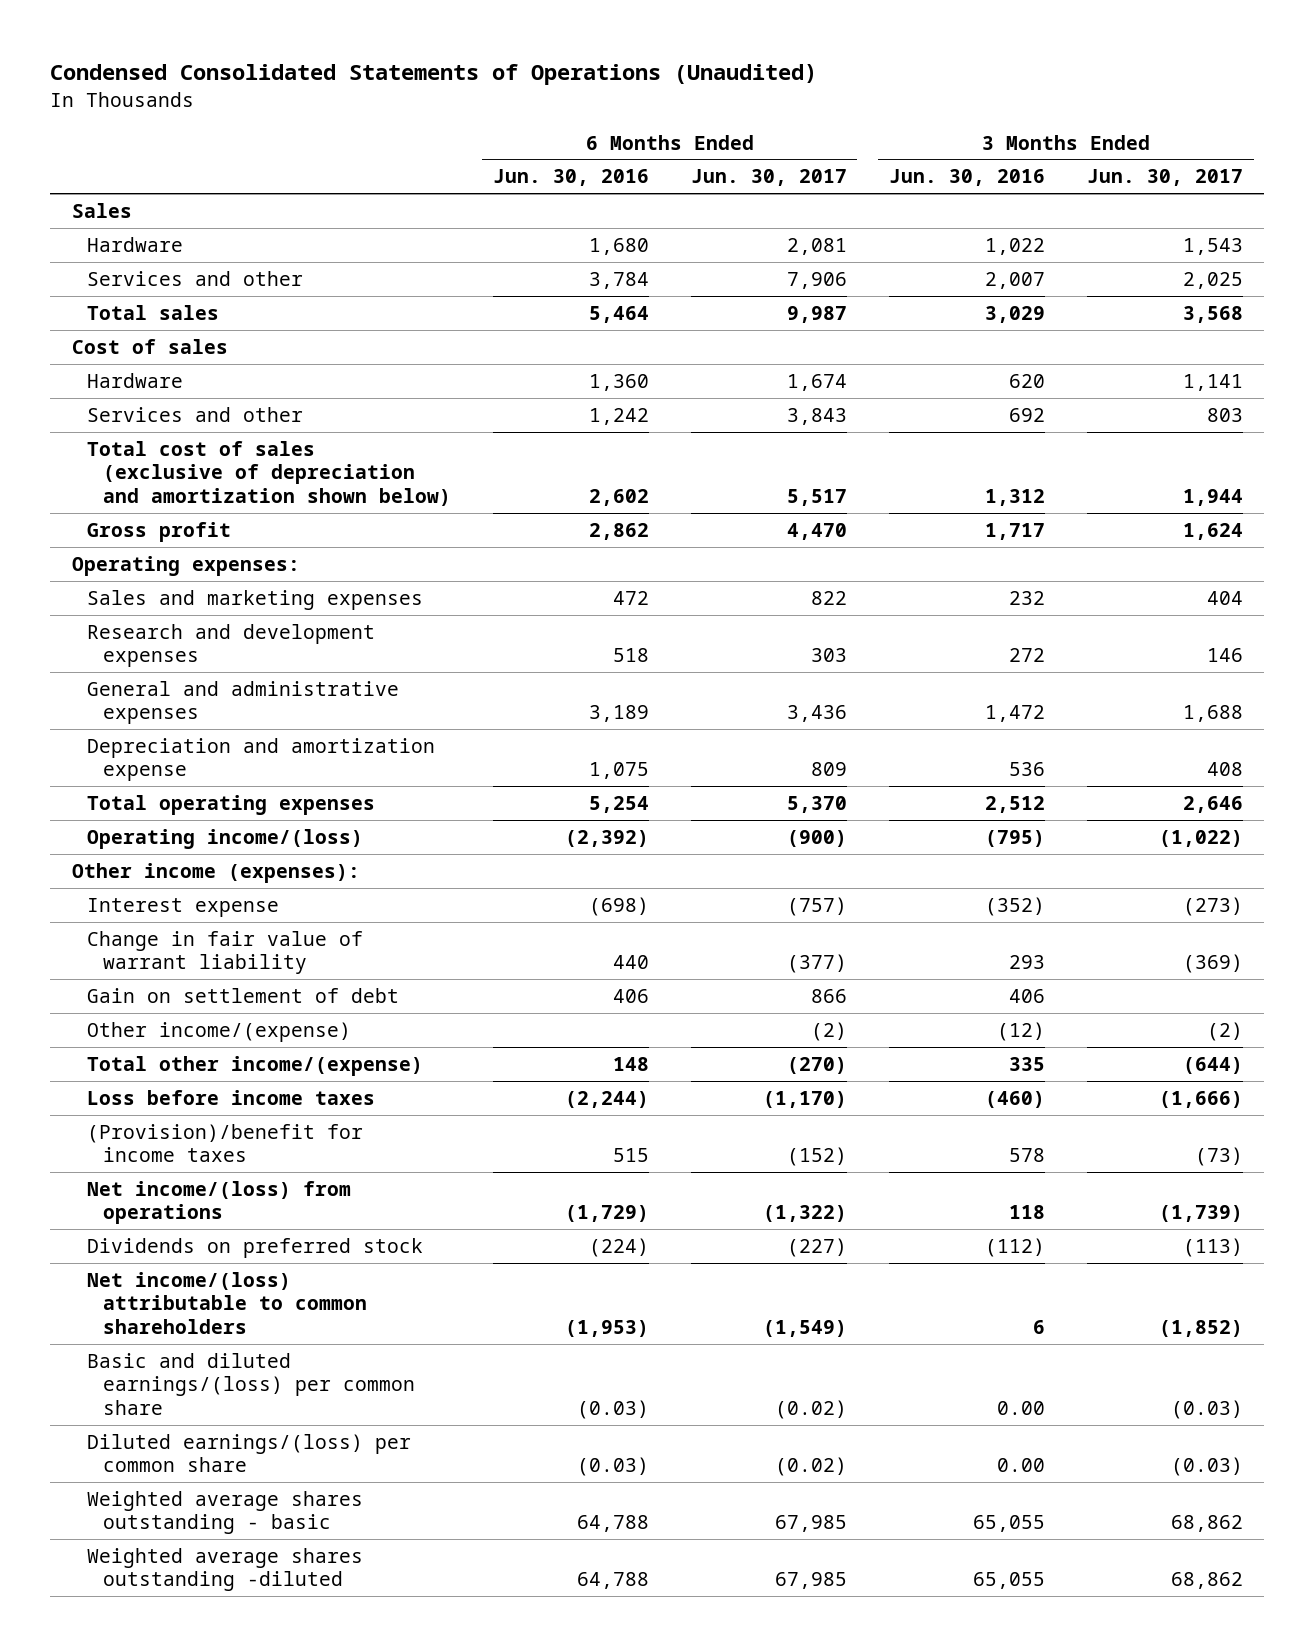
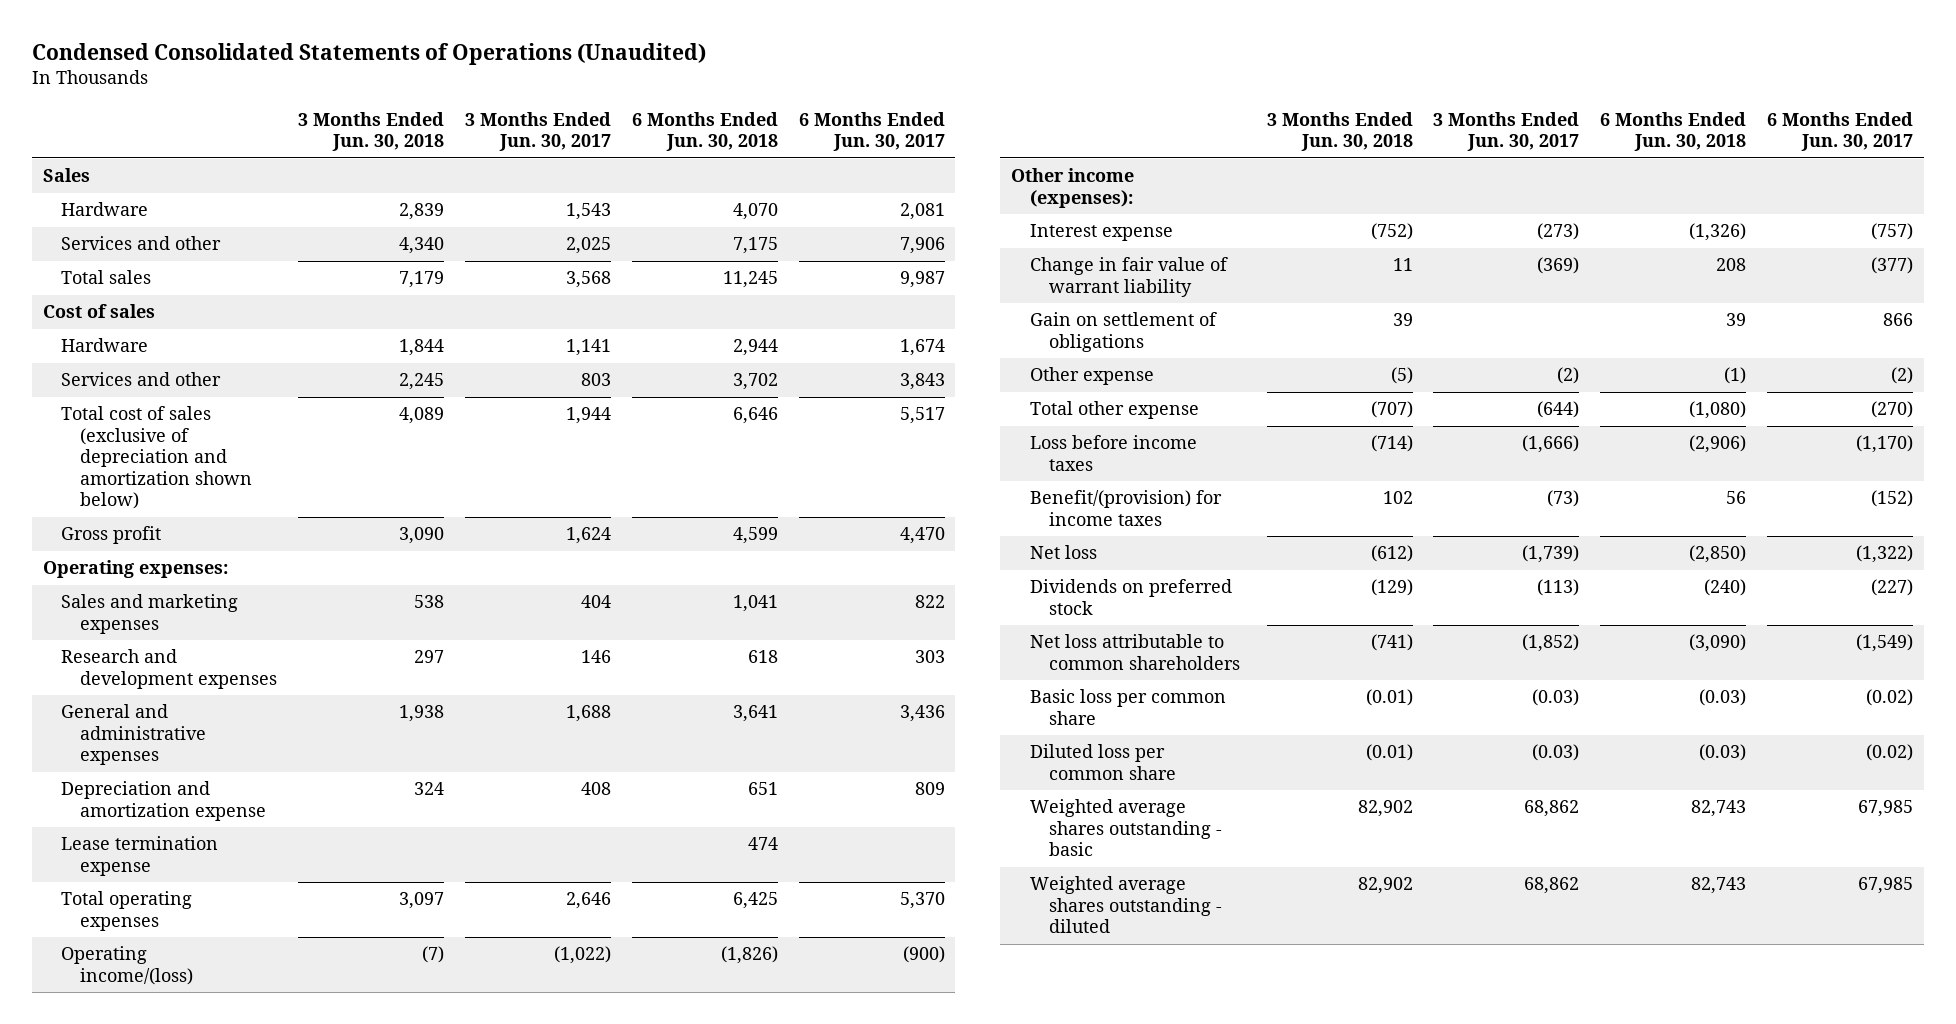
- | 6 Months Ended Jun. 30, 2016 | 6 Months Ended Jun. 30, 2017 | 3 Months Ended Jun. 30, 2016 | 3 Months Ended Jun. 30, 2017
+ | 3 Months Ended Jun. 30, 2018 | 3 Months Ended Jun. 30, 2017 | 6 Months Ended Jun. 30, 2018 | 6 Months Ended Jun. 30, 2017
+ Lease termination expense | | | 474 |
- Gain on settlement of debt | 406 | 866 | 406 |
- Other income/(expense) | | (2) | (12) | (2)
- Total other income/(expense) | 148 | (270) | 335 | (644)
+ Gain on settlement of obligations | 39 | | 39 | 866
+ Other expense | (5) | (2) | (1) | (2)
+ Total other expense | (707) | (644) | (1,080) | (270)
- (Provision)/benefit for income taxes | 515 | (152) | 578 | (73)
- Net income/(loss) from operations | (1,729) | (1,322) | 118 | (1,739)
+ Benefit/(provision) for income taxes | 102 | (73) | 56 | (152)
+ Net loss | (612) | (1,739) | (2,850) | (1,322)
- Net income/(loss) attributable to common shareholders | (1,953) | (1,549) | 6 | (1,852)
- Basic and diluted earnings/(loss) per common share | (0.03) | (0.02) | 0.00 | (0.03)
- Diluted earnings/(loss) per common share | (0.03) | (0.02) | 0.00 | (0.03)
+ Net loss attributable to common shareholders | (741) | (1,852) | (3,090) | (1,549)
+ Basic loss per common share | (0.01) | (0.03) | (0.03) | (0.02)
+ Diluted loss per common share | (0.01) | (0.03) | (0.03) | (0.02)
- Weighted average shares outstanding -diluted | 64,788 | 67,985 | 65,055 | 68,862
+ Weighted average shares outstanding - diluted | 82,902 | 68,862 | 82,743 | 67,985

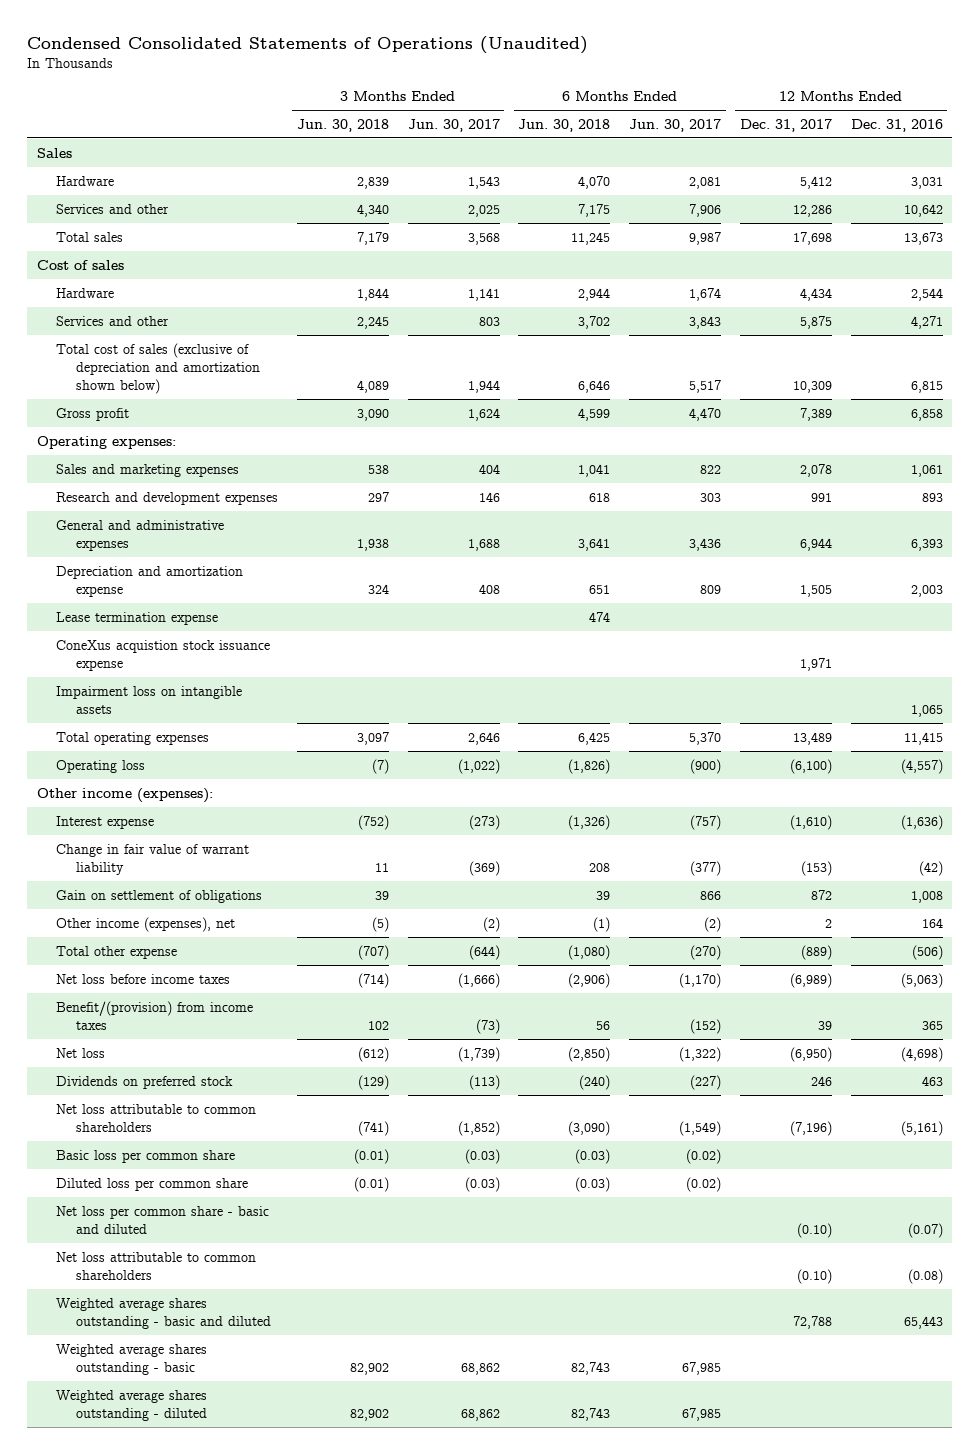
- | 3 Months Ended Jun. 30, 2018 | 3 Months Ended Jun. 30, 2017 | 6 Months Ended Jun. 30, 2018 | 6 Months Ended Jun. 30, 2017
+ | 3 Months Ended Jun. 30, 2018 | 3 Months Ended Jun. 30, 2017 | 6 Months Ended Jun. 30, 2018 | 6 Months Ended Jun. 30, 2017 | 12 Months Ended Dec. 31, 2017 | 12 Months Ended Dec. 31, 2016
+ ConeXus acquistion stock issuance expense | | | | | 1,971 |
+ Impairment loss on intangible assets | | | | | | 1,065
- Operating income/(loss) | (7) | (1,022) | (1,826) | (900)
+ Operating loss | (7) | (1,022) | (1,826) | (900) | (6,100) | (4,557)
- Other expense | (5) | (2) | (1) | (2)
+ Other income (expenses), net | (5) | (2) | (1) | (2) | 2 | 164
- Loss before income taxes | (714) | (1,666) | (2,906) | (1,170)
- Benefit/(provision) for income taxes | 102 | (73) | 56 | (152)
+ Net loss before income taxes | (714) | (1,666) | (2,906) | (1,170) | (6,989) | (5,063)
+ Benefit/(provision) from income taxes | 102 | (73) | 56 | (152) | 39 | 365
+ Net loss per common share - basic and diluted | | | | | (0.10) | (0.07)
+ Net loss attributable to common shareholders | | | | | (0.10) | (0.08)
+ Weighted average shares outstanding - basic and diluted | | | | | 72,788 | 65,443

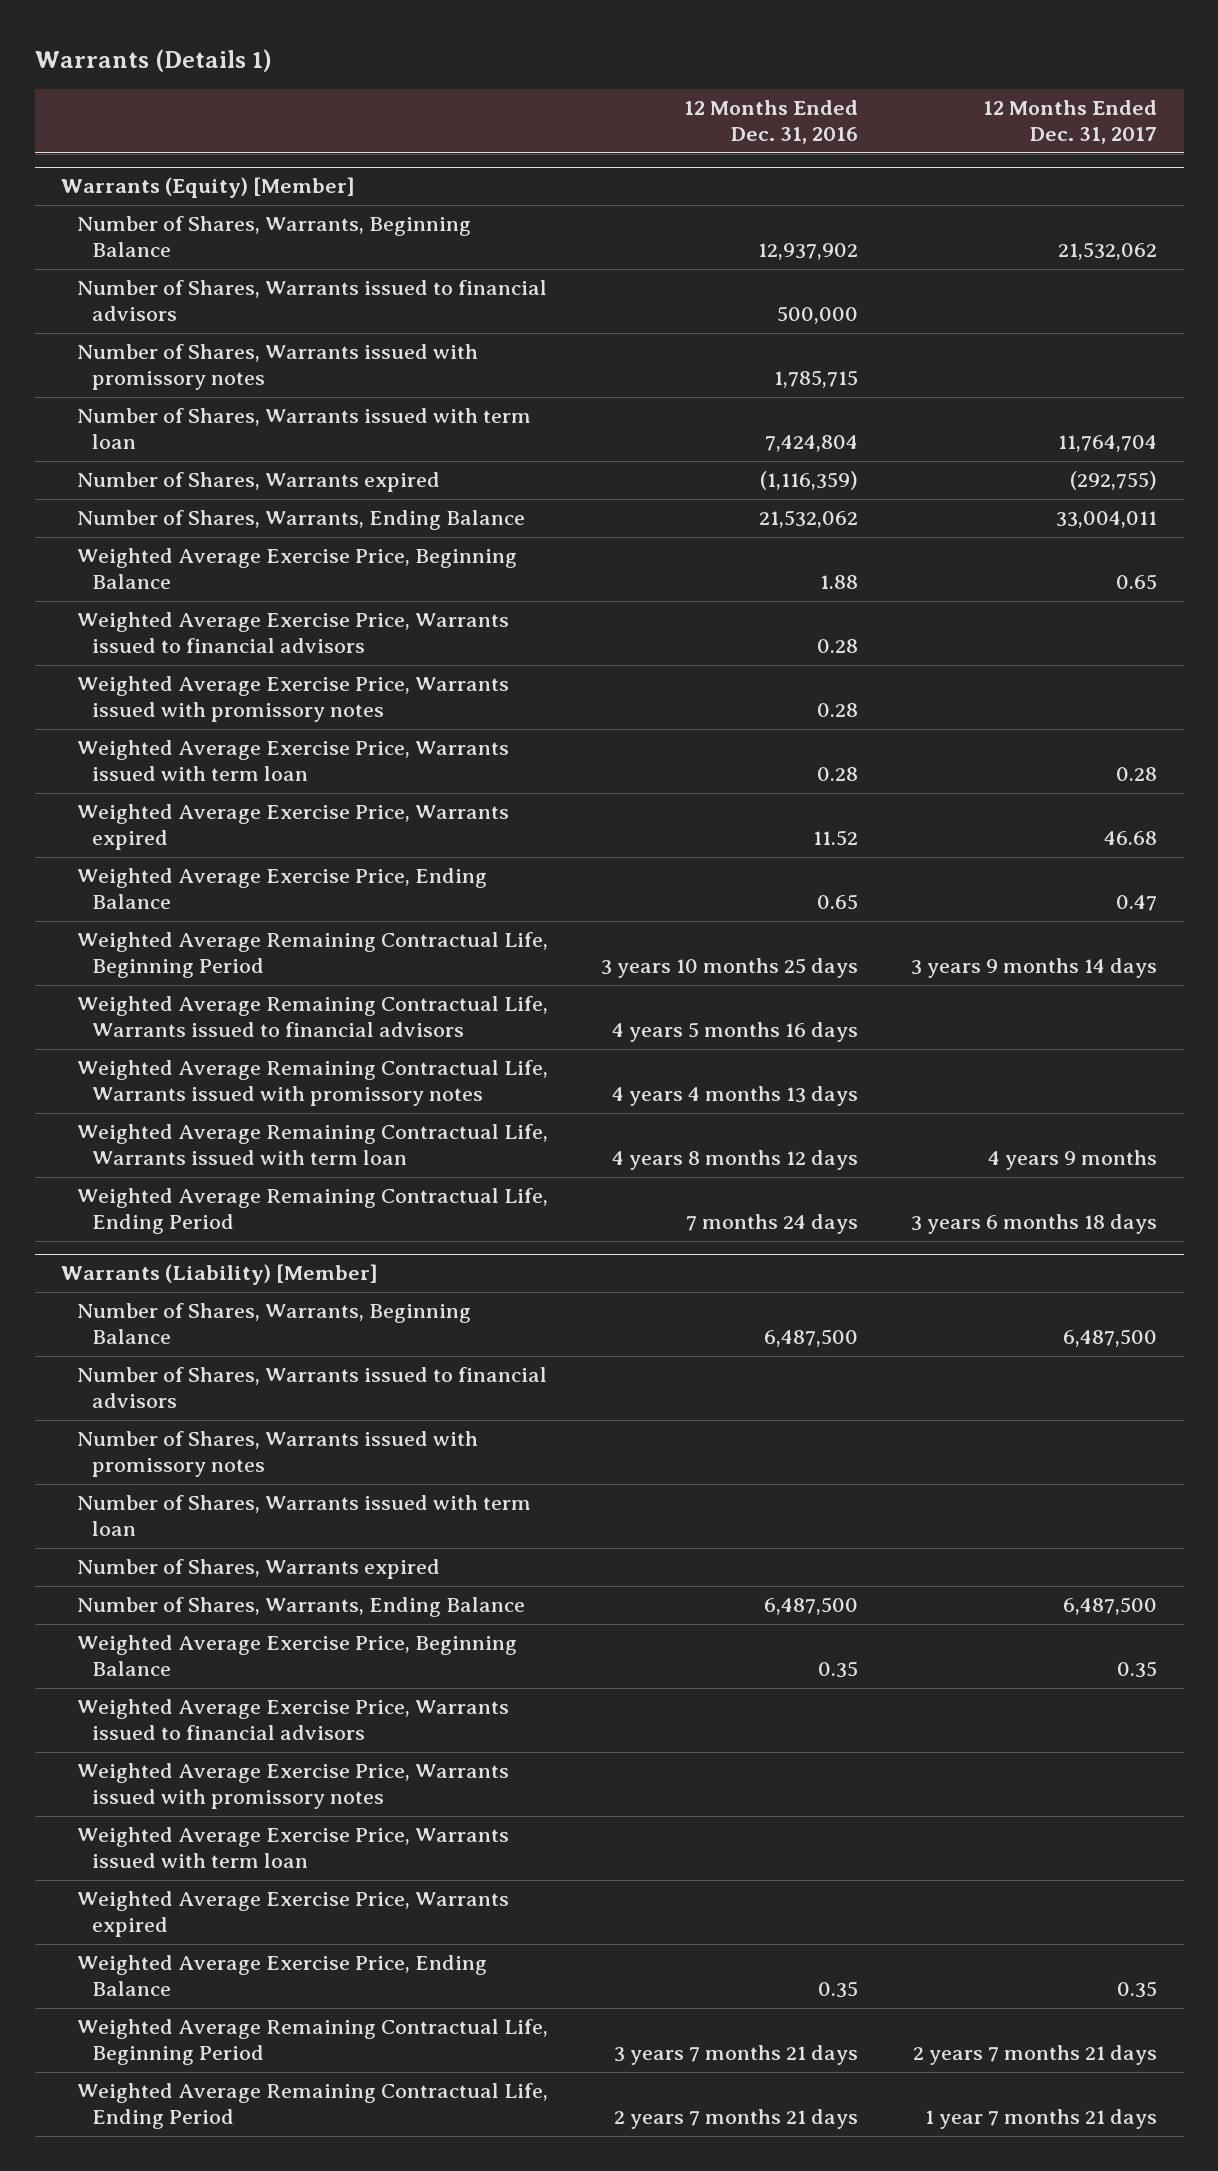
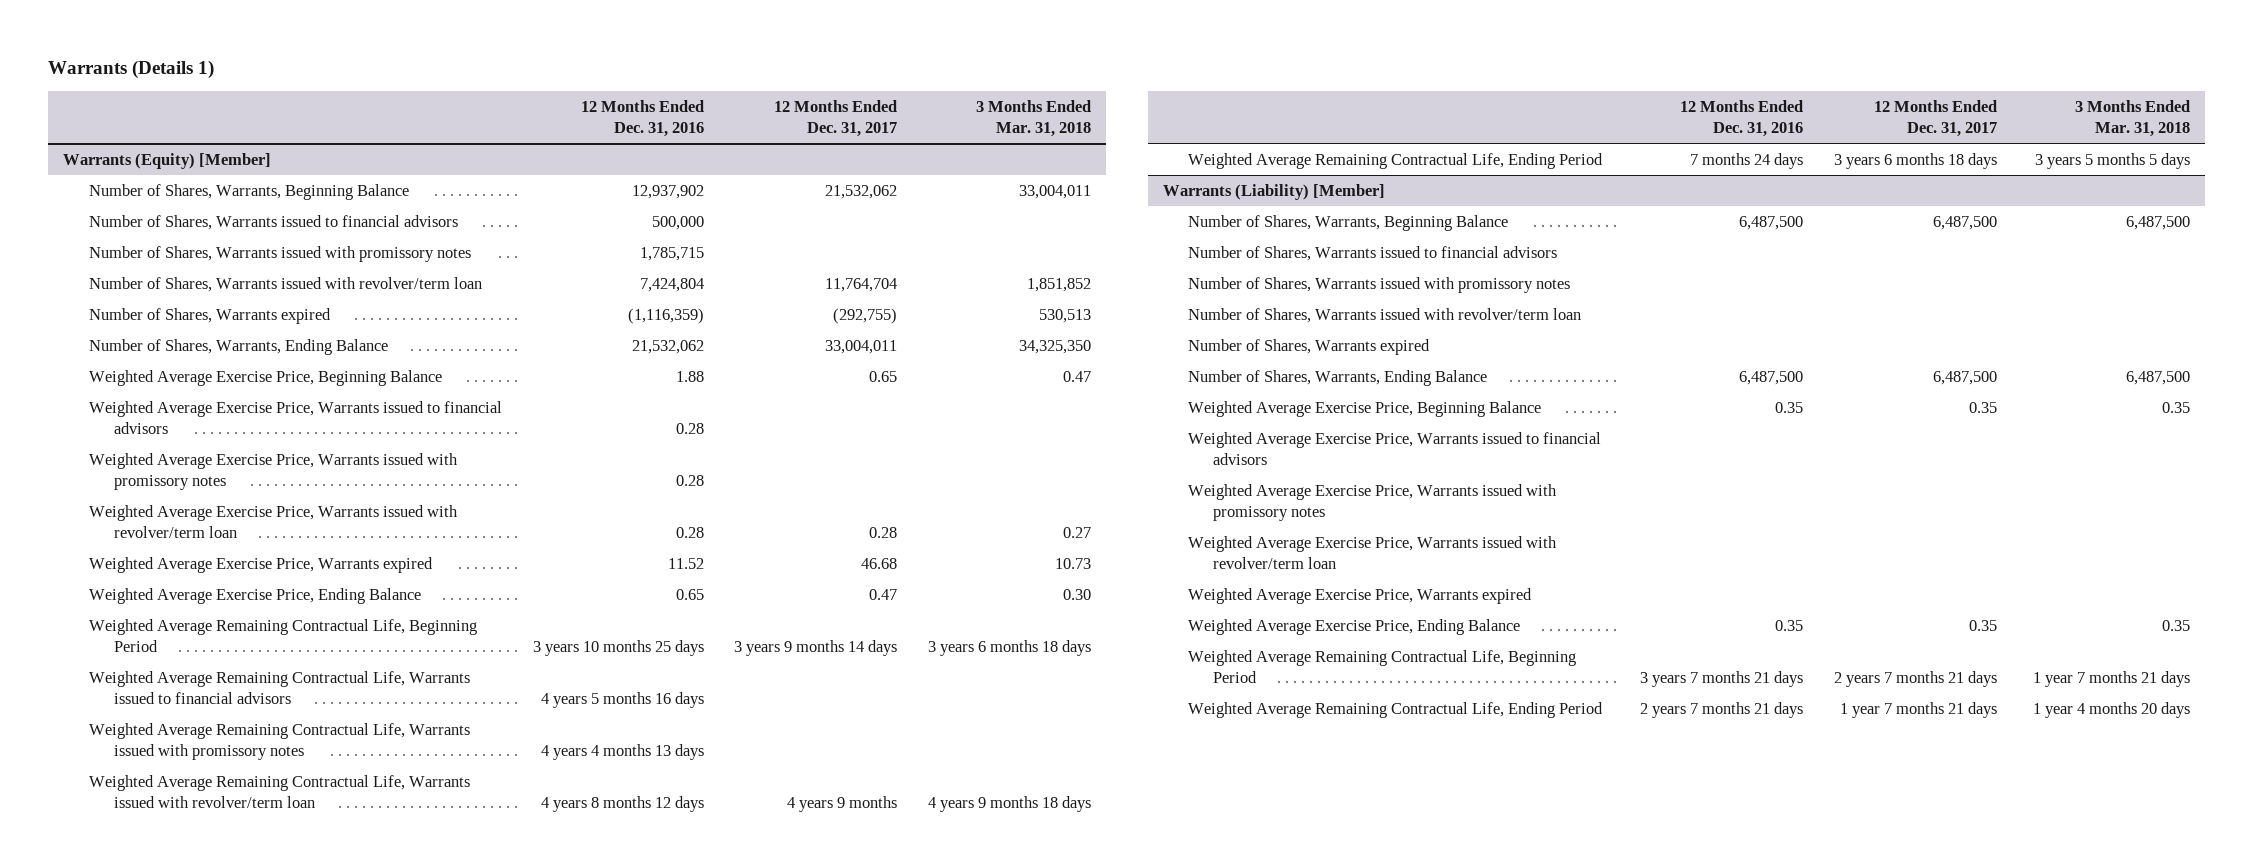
- | 12 Months Ended Dec. 31, 2016 | 12 Months Ended Dec. 31, 2017
+ | 12 Months Ended Dec. 31, 2016 | 12 Months Ended Dec. 31, 2017 | 3 Months Ended Mar. 31, 2018
@ Warrants (Equity) [Member]
- Number of Shares, Warrants issued with term loan | 7,424,804 | 11,764,704
+ Number of Shares, Warrants issued with revolver/term loan | 7,424,804 | 11,764,704 | 1,851,852
- Weighted Average Exercise Price, Warrants issued with term loan | 0.28 | 0.28
+ Weighted Average Exercise Price, Warrants issued with revolver/term loan | 0.28 | 0.28 | 0.27
- Weighted Average Remaining Contractual Life, Warrants issued with term loan | 4 years 8 months 12 days | 4 years 9 months
+ Weighted Average Remaining Contractual Life, Warrants issued with revolver/term loan | 4 years 8 months 12 days | 4 years 9 months | 4 years 9 months 18 days
@ Warrants (Liability) [Member]
- Number of Shares, Warrants issued with term loan
+ Number of Shares, Warrants issued with revolver/term loan
- Weighted Average Exercise Price, Warrants issued with term loan
+ Weighted Average Exercise Price, Warrants issued with revolver/term loan

